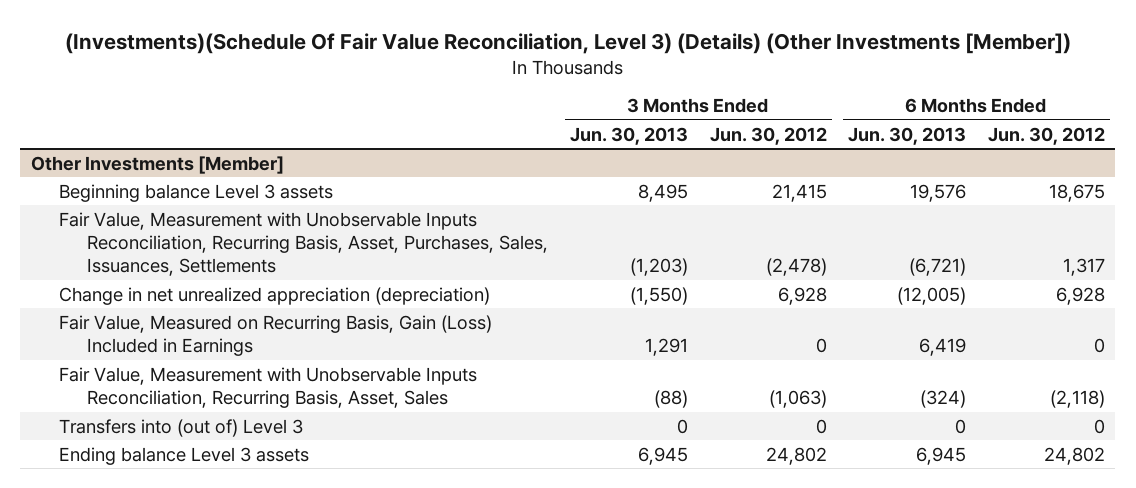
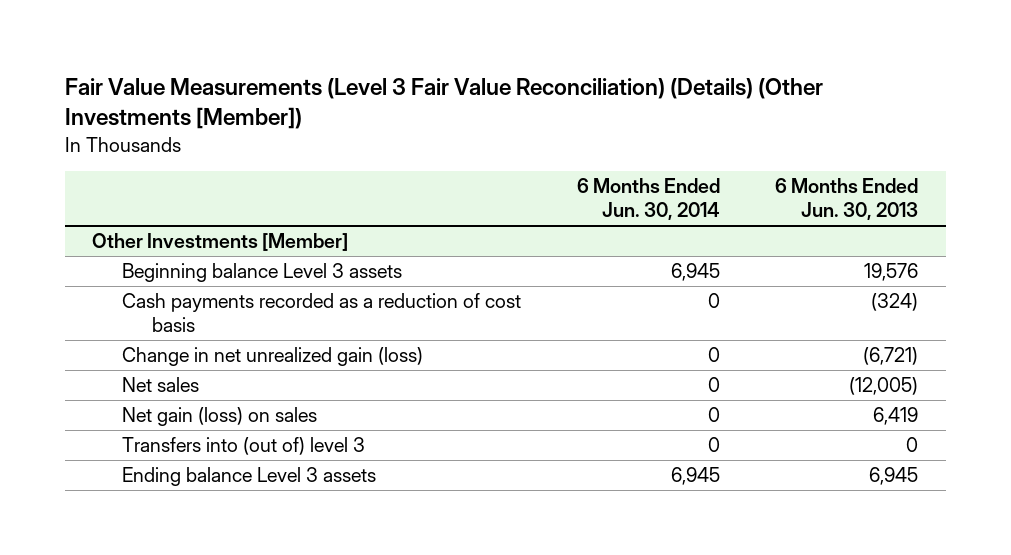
- (Investments)(Schedule Of Fair Value Reconciliation, Level 3) (Details) (Other Investments [Member])
+ Fair Value Measurements (Level 3 Fair Value Reconciliation) (Details) (Other Investments [Member])
- | 3 Months Ended Jun. 30, 2013 | 3 Months Ended Jun. 30, 2012 | 6 Months Ended Jun. 30, 2013 | 6 Months Ended Jun. 30, 2012
+ | 6 Months Ended Jun. 30, 2014 | 6 Months Ended Jun. 30, 2013
@ Other Investments [Member]
- Fair Value, Measurement with Unobservable Inputs Reconciliation, Recurring Basis, Asset, Purchases, Sales, Issuances, Settlements | (1,203) | (2,478) | (6,721) | 1,317
- Change in net unrealized appreciation (depreciation) | (1,550) | 6,928 | (12,005) | 6,928
- Fair Value, Measured on Recurring Basis, Gain (Loss) Included in Earnings | 1,291 | 0 | 6,419 | 0
- Fair Value, Measurement with Unobservable Inputs Reconciliation, Recurring Basis, Asset, Sales | (88) | (1,063) | (324) | (2,118)
- Transfers into (out of) Level 3 | 0 | 0 | 0 | 0
+ Cash payments recorded as a reduction of cost basis | 0 | (324)
+ Change in net unrealized gain (loss) | 0 | (6,721)
+ Net sales | 0 | (12,005)
+ Net gain (loss) on sales | 0 | 6,419
+ Transfers into (out of) level 3 | 0 | 0

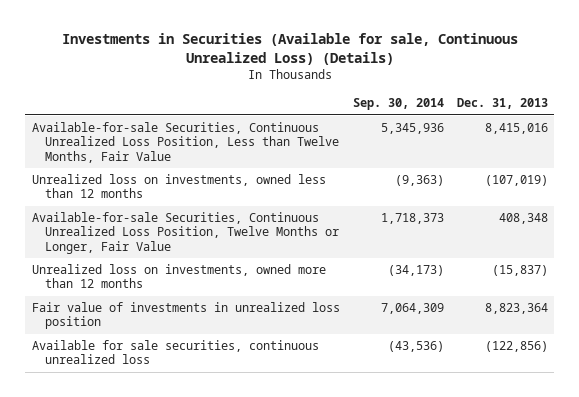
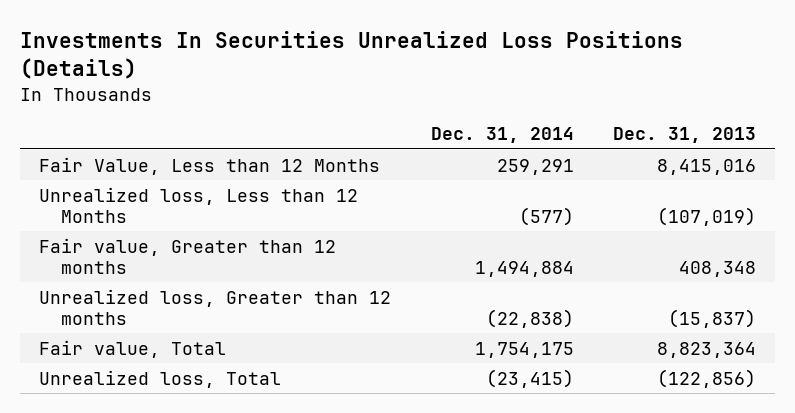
- Investments in Securities (Available for sale, Continuous Unrealized Loss) (Details)
+ Investments In Securities Unrealized Loss Positions (Details)
- | Sep. 30, 2014 | Dec. 31, 2013
+ | Dec. 31, 2014 | Dec. 31, 2013
- Available-for-sale Securities, Continuous Unrealized Loss Position, Less than Twelve Months, Fair Value | 5,345,936 | 8,415,016
- Unrealized loss on investments, owned less than 12 months | (9,363) | (107,019)
- Available-for-sale Securities, Continuous Unrealized Loss Position, Twelve Months or Longer, Fair Value | 1,718,373 | 408,348
- Unrealized loss on investments, owned more than 12 months | (34,173) | (15,837)
- Fair value of investments in unrealized loss position | 7,064,309 | 8,823,364
- Available for sale securities, continuous unrealized loss | (43,536) | (122,856)
+ Fair Value, Less than 12 Months | 259,291 | 8,415,016
+ Unrealized loss, Less than 12 Months | (577) | (107,019)
+ Fair value, Greater than 12 months | 1,494,884 | 408,348
+ Unrealized loss, Greater than 12 months | (22,838) | (15,837)
+ Fair value, Total | 1,754,175 | 8,823,364
+ Unrealized loss, Total | (23,415) | (122,856)

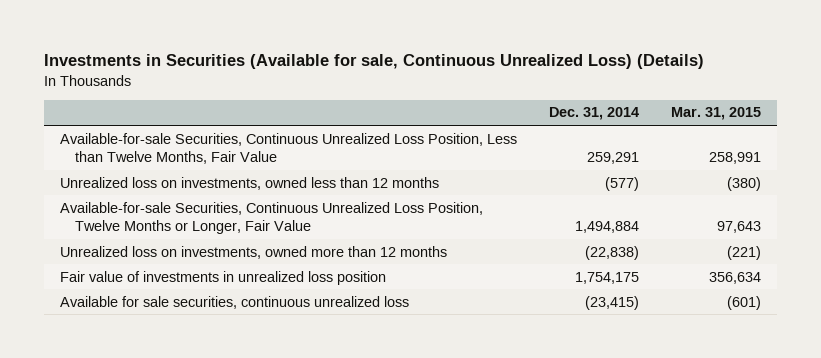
- Investments In Securities Unrealized Loss Positions (Details)
+ Investments in Securities (Available for sale, Continuous Unrealized Loss) (Details)
- | Dec. 31, 2014 | Dec. 31, 2013
+ | Dec. 31, 2014 | Mar. 31, 2015
- Fair Value, Less than 12 Months | 259,291 | 8,415,016
- Unrealized loss, Less than 12 Months | (577) | (107,019)
- Fair value, Greater than 12 months | 1,494,884 | 408,348
- Unrealized loss, Greater than 12 months | (22,838) | (15,837)
- Fair value, Total | 1,754,175 | 8,823,364
- Unrealized loss, Total | (23,415) | (122,856)
+ Available-for-sale Securities, Continuous Unrealized Loss Position, Less than Twelve Months, Fair Value | 259,291 | 258,991
+ Unrealized loss on investments, owned less than 12 months | (577) | (380)
+ Available-for-sale Securities, Continuous Unrealized Loss Position, Twelve Months or Longer, Fair Value | 1,494,884 | 97,643
+ Unrealized loss on investments, owned more than 12 months | (22,838) | (221)
+ Fair value of investments in unrealized loss position | 1,754,175 | 356,634
+ Available for sale securities, continuous unrealized loss | (23,415) | (601)

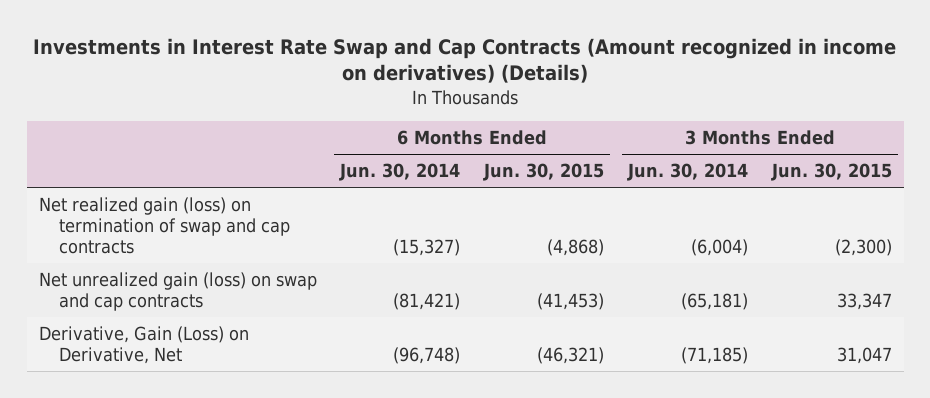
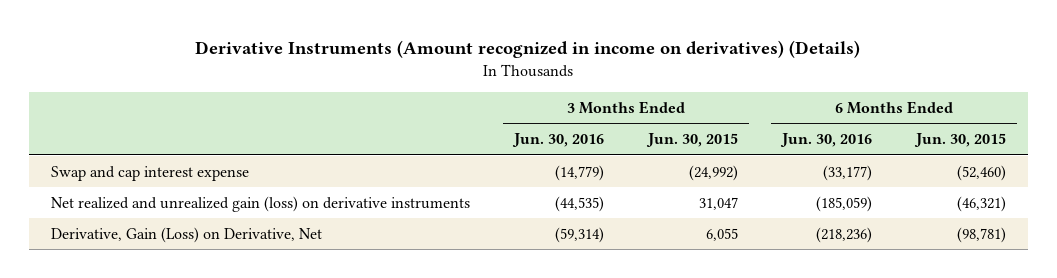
- Investments in Interest Rate Swap and Cap Contracts (Amount recognized in income on derivatives) (Details)
+ Derivative Instruments (Amount recognized in income on derivatives) (Details)
- | 6 Months Ended Jun. 30, 2014 | 6 Months Ended Jun. 30, 2015 | 3 Months Ended Jun. 30, 2014 | 3 Months Ended Jun. 30, 2015
+ | 3 Months Ended Jun. 30, 2016 | 3 Months Ended Jun. 30, 2015 | 6 Months Ended Jun. 30, 2016 | 6 Months Ended Jun. 30, 2015
- Net realized gain (loss) on termination of swap and cap contracts | (15,327) | (4,868) | (6,004) | (2,300)
- Net unrealized gain (loss) on swap and cap contracts | (81,421) | (41,453) | (65,181) | 33,347
- Derivative, Gain (Loss) on Derivative, Net | (96,748) | (46,321) | (71,185) | 31,047
+ Swap and cap interest expense | (14,779) | (24,992) | (33,177) | (52,460)
+ Net realized and unrealized gain (loss) on derivative instruments | (44,535) | 31,047 | (185,059) | (46,321)
+ Derivative, Gain (Loss) on Derivative, Net | (59,314) | 6,055 | (218,236) | (98,781)

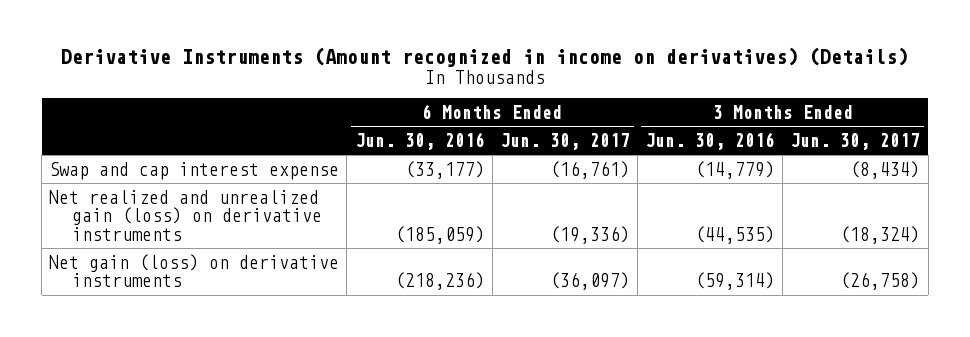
- | 3 Months Ended Jun. 30, 2016 | 3 Months Ended Jun. 30, 2015 | 6 Months Ended Jun. 30, 2016 | 6 Months Ended Jun. 30, 2015
+ | 6 Months Ended Jun. 30, 2016 | 6 Months Ended Jun. 30, 2017 | 3 Months Ended Jun. 30, 2016 | 3 Months Ended Jun. 30, 2017
- Derivative, Gain (Loss) on Derivative, Net | (59,314) | 6,055 | (218,236) | (98,781)
+ Net gain (loss) on derivative instruments | (218,236) | (36,097) | (59,314) | (26,758)

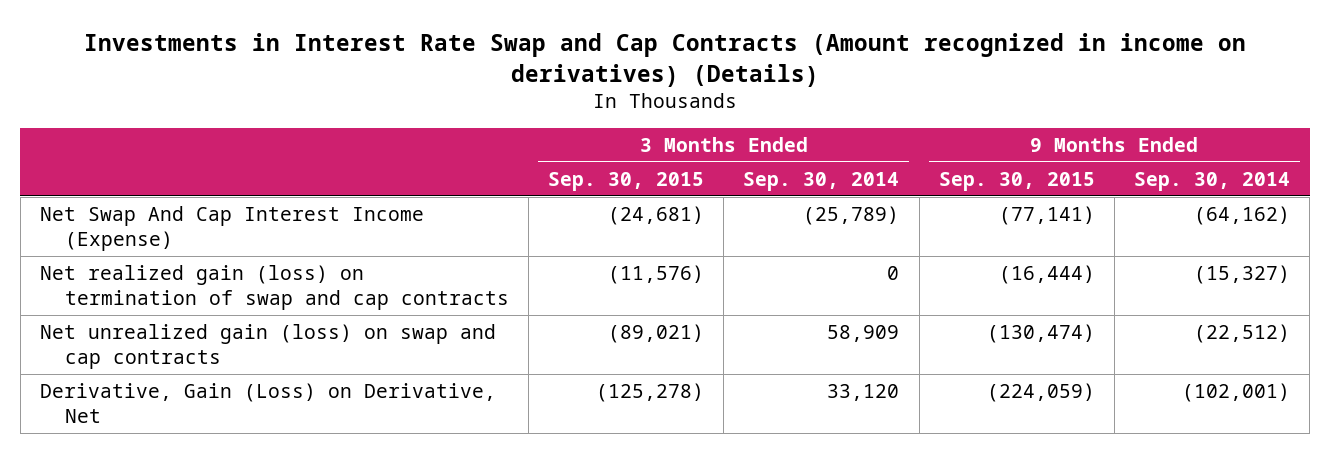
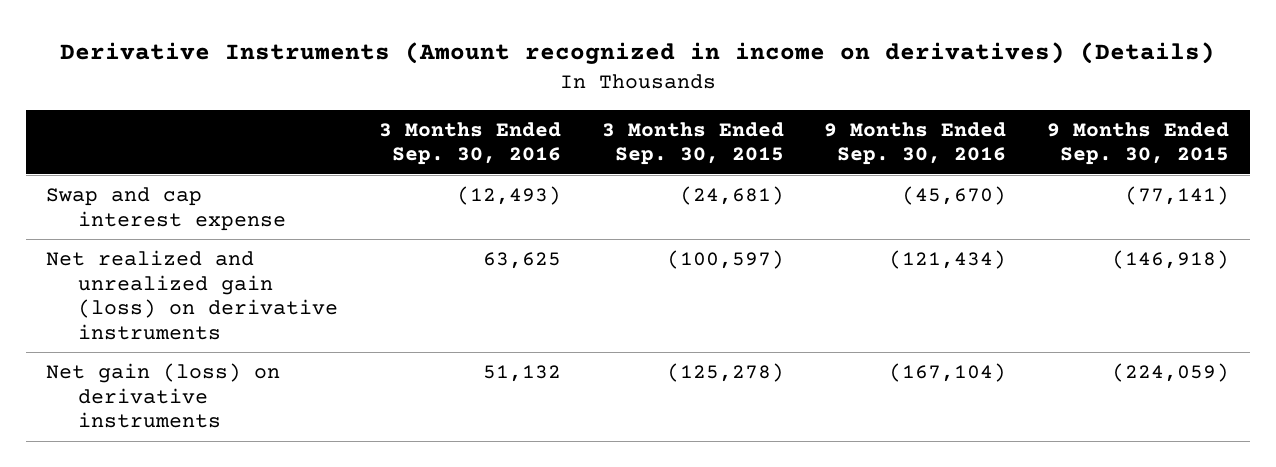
- Investments in Interest Rate Swap and Cap Contracts (Amount recognized in income on derivatives) (Details)
+ Derivative Instruments (Amount recognized in income on derivatives) (Details)
- | 3 Months Ended Sep. 30, 2015 | 3 Months Ended Sep. 30, 2014 | 9 Months Ended Sep. 30, 2015 | 9 Months Ended Sep. 30, 2014
+ | 3 Months Ended Sep. 30, 2016 | 3 Months Ended Sep. 30, 2015 | 9 Months Ended Sep. 30, 2016 | 9 Months Ended Sep. 30, 2015
- Net Swap And Cap Interest Income (Expense) | (24,681) | (25,789) | (77,141) | (64,162)
- Net realized gain (loss) on termination of swap and cap contracts | (11,576) | 0 | (16,444) | (15,327)
- Net unrealized gain (loss) on swap and cap contracts | (89,021) | 58,909 | (130,474) | (22,512)
- Derivative, Gain (Loss) on Derivative, Net | (125,278) | 33,120 | (224,059) | (102,001)
+ Swap and cap interest expense | (12,493) | (24,681) | (45,670) | (77,141)
+ Net realized and unrealized gain (loss) on derivative instruments | 63,625 | (100,597) | (121,434) | (146,918)
+ Net gain (loss) on derivative instruments | 51,132 | (125,278) | (167,104) | (224,059)

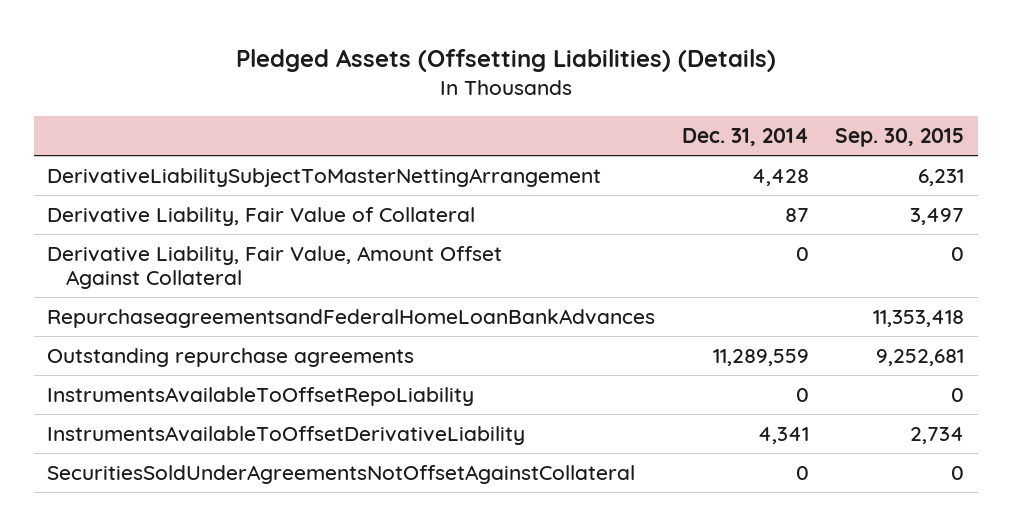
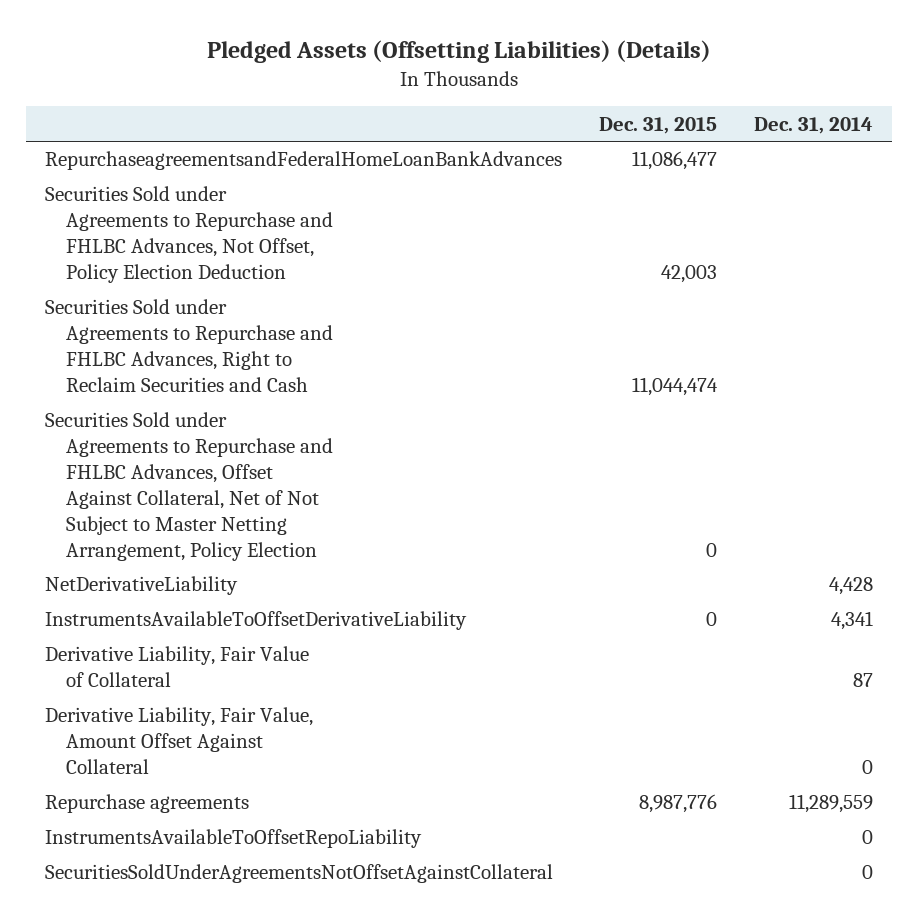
- | Dec. 31, 2014 | Sep. 30, 2015
+ | Dec. 31, 2015 | Dec. 31, 2014
- DerivativeLiabilitySubjectToMasterNettingArrangement | 4,428 | 6,231
moved up: RepurchaseagreementsandFederalHomeLoanBankAdvances | 11,086,477 |
+ Securities Sold under Agreements to Repurchase and FHLBC Advances, Not Offset, Policy Election Deduction | 42,003 |
+ Securities Sold under Agreements to Repurchase and FHLBC Advances, Right to Reclaim Securities and Cash | 11,044,474 |
+ Securities Sold under Agreements to Repurchase and FHLBC Advances, Offset Against Collateral, Net of Not Subject to Master Netting Arrangement, Policy Election | 0 |
+ NetDerivativeLiability | | 4,428
moved up: InstrumentsAvailableToOffsetDerivativeLiability | 0 | 4,341
- Outstanding repurchase agreements | 11,289,559 | 9,252,681
+ Repurchase agreements | 8,987,776 | 11,289,559

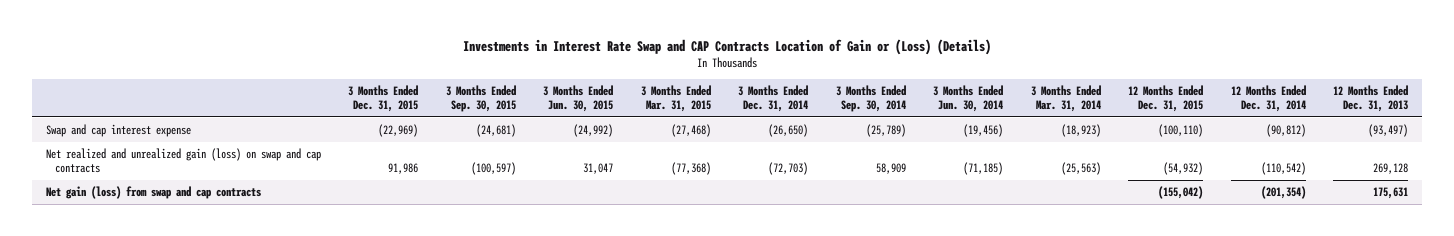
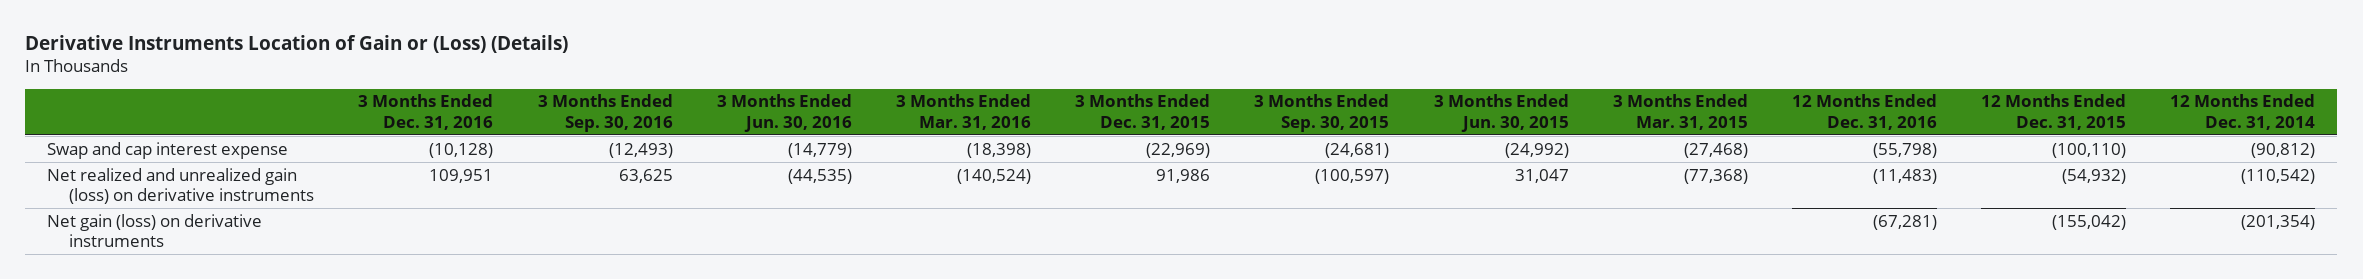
- Investments in Interest Rate Swap and CAP Contracts Location of Gain or (Loss) (Details)
+ Derivative Instruments Location of Gain or (Loss) (Details)
- | 3 Months Ended Dec. 31, 2015 | 3 Months Ended Sep. 30, 2015 | 3 Months Ended Jun. 30, 2015 | 3 Months Ended Mar. 31, 2015 | 3 Months Ended Dec. 31, 2014 | 3 Months Ended Sep. 30, 2014 | 3 Months Ended Jun. 30, 2014 | 3 Months Ended Mar. 31, 2014 | 12 Months Ended Dec. 31, 2015 | 12 Months Ended Dec. 31, 2014 | 12 Months Ended Dec. 31, 2013
+ | 3 Months Ended Dec. 31, 2016 | 3 Months Ended Sep. 30, 2016 | 3 Months Ended Jun. 30, 2016 | 3 Months Ended Mar. 31, 2016 | 3 Months Ended Dec. 31, 2015 | 3 Months Ended Sep. 30, 2015 | 3 Months Ended Jun. 30, 2015 | 3 Months Ended Mar. 31, 2015 | 12 Months Ended Dec. 31, 2016 | 12 Months Ended Dec. 31, 2015 | 12 Months Ended Dec. 31, 2014
- Net realized and unrealized gain (loss) on swap and cap contracts | 91,986 | (100,597) | 31,047 | (77,368) | (72,703) | 58,909 | (71,185) | (25,563) | (54,932) | (110,542) | 269,128
- Net gain (loss) from swap and cap contracts | | | | | | | | | (155,042) | (201,354) | 175,631
+ Net realized and unrealized gain (loss) on derivative instruments | 109,951 | 63,625 | (44,535) | (140,524) | 91,986 | (100,597) | 31,047 | (77,368) | (11,483) | (54,932) | (110,542)
+ Net gain (loss) on derivative instruments | | | | | | | | | (67,281) | (155,042) | (201,354)

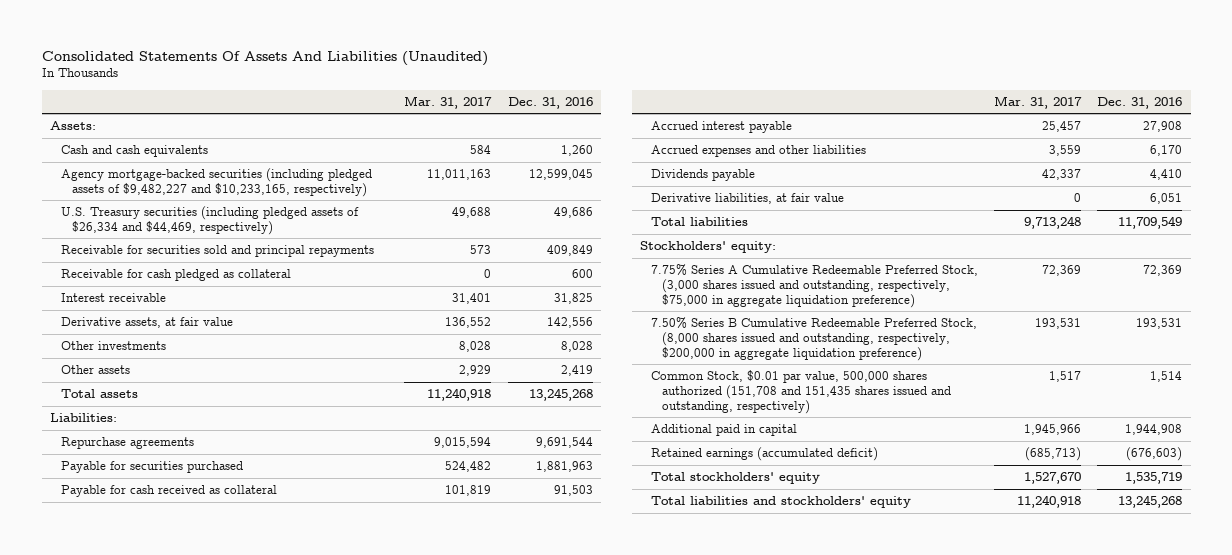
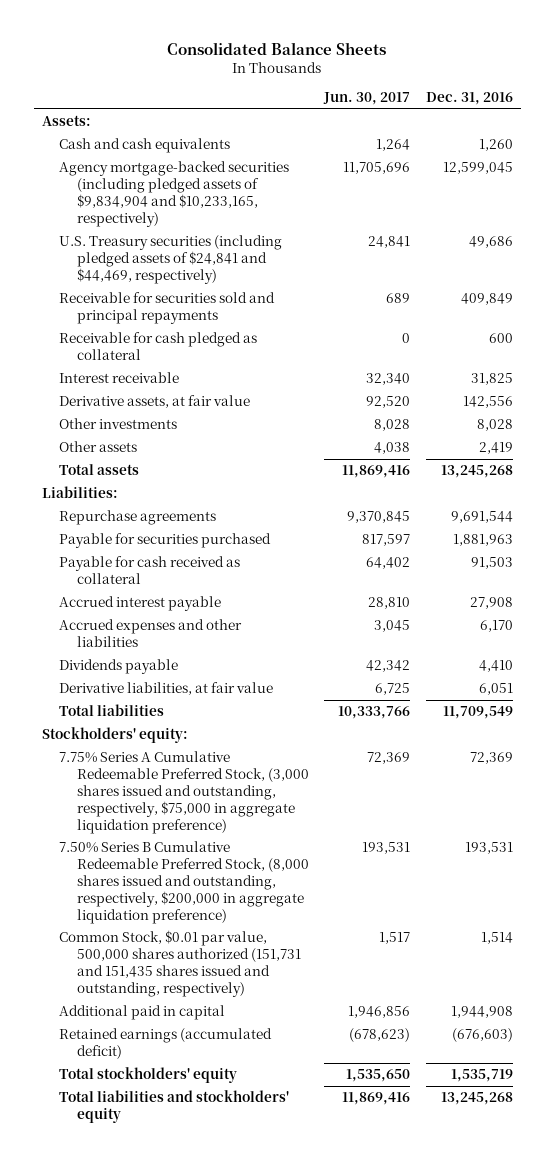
- Consolidated Statements Of Assets And Liabilities (Unaudited)
+ Consolidated Balance Sheets
- | Mar. 31, 2017 | Dec. 31, 2016
+ | Jun. 30, 2017 | Dec. 31, 2016
- Agency mortgage-backed securities (including pledged assets of $9,482,227 and $10,233,165, respectively) | 11,011,163 | 12,599,045
- U.S. Treasury securities (including pledged assets of $26,334 and $44,469, respectively) | 49,688 | 49,686
+ Agency mortgage-backed securities (including pledged assets of $9,834,904 and $10,233,165, respectively) | 11,705,696 | 12,599,045
+ U.S. Treasury securities (including pledged assets of $24,841 and $44,469, respectively) | 24,841 | 49,686
- Common Stock, $0.01 par value, 500,000 shares authorized (151,708 and 151,435 shares issued and outstanding, respectively) | 1,517 | 1,514
+ Common Stock, $0.01 par value, 500,000 shares authorized (151,731 and 151,435 shares issued and outstanding, respectively) | 1,517 | 1,514

